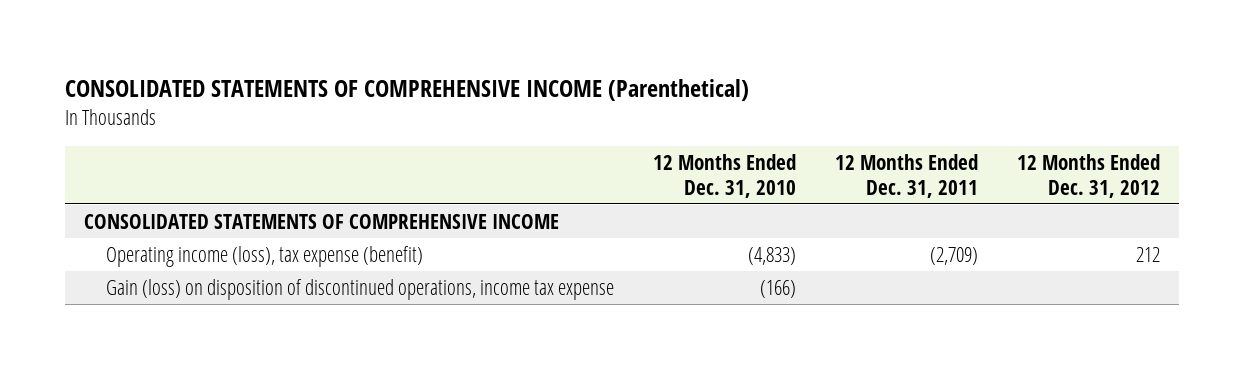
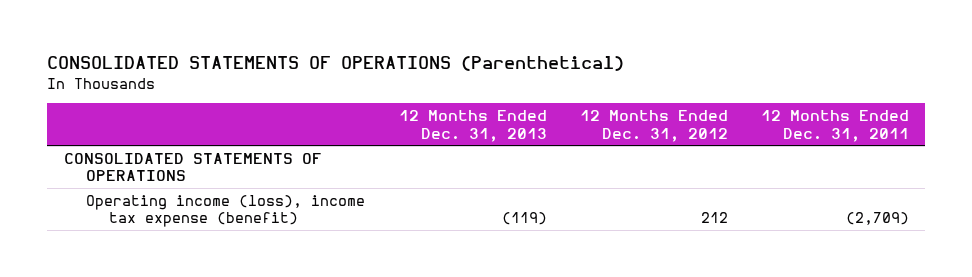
- CONSOLIDATED STATEMENTS OF COMPREHENSIVE INCOME (Parenthetical)
+ CONSOLIDATED STATEMENTS OF OPERATIONS (Parenthetical)
- | 12 Months Ended Dec. 31, 2010 | 12 Months Ended Dec. 31, 2011 | 12 Months Ended Dec. 31, 2012
+ | 12 Months Ended Dec. 31, 2013 | 12 Months Ended Dec. 31, 2012 | 12 Months Ended Dec. 31, 2011
- CONSOLIDATED STATEMENTS OF COMPREHENSIVE INCOME
- Operating income (loss), tax expense (benefit) | (4,833) | (2,709) | 212
- Gain (loss) on disposition of discontinued operations, income tax expense | (166) | |
+ CONSOLIDATED STATEMENTS OF OPERATIONS
+ Operating income (loss), income tax expense (benefit) | (119) | 212 | (2,709)

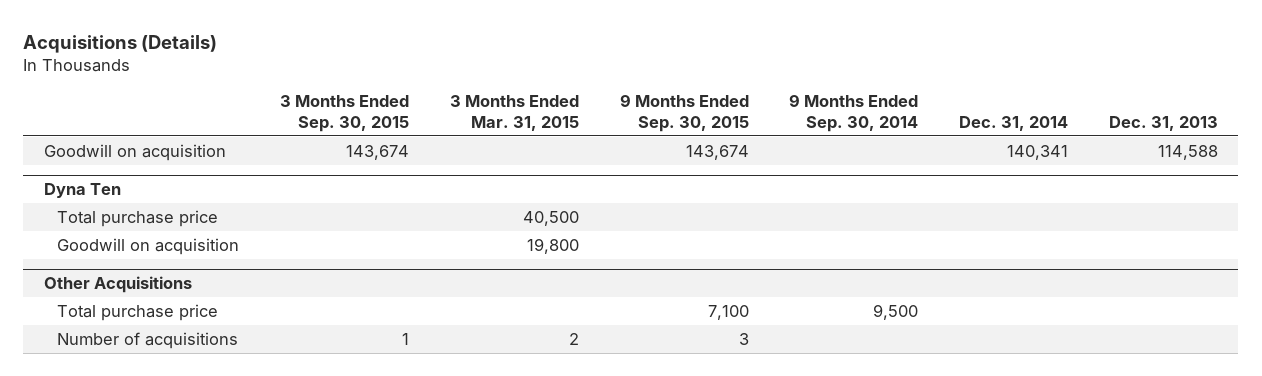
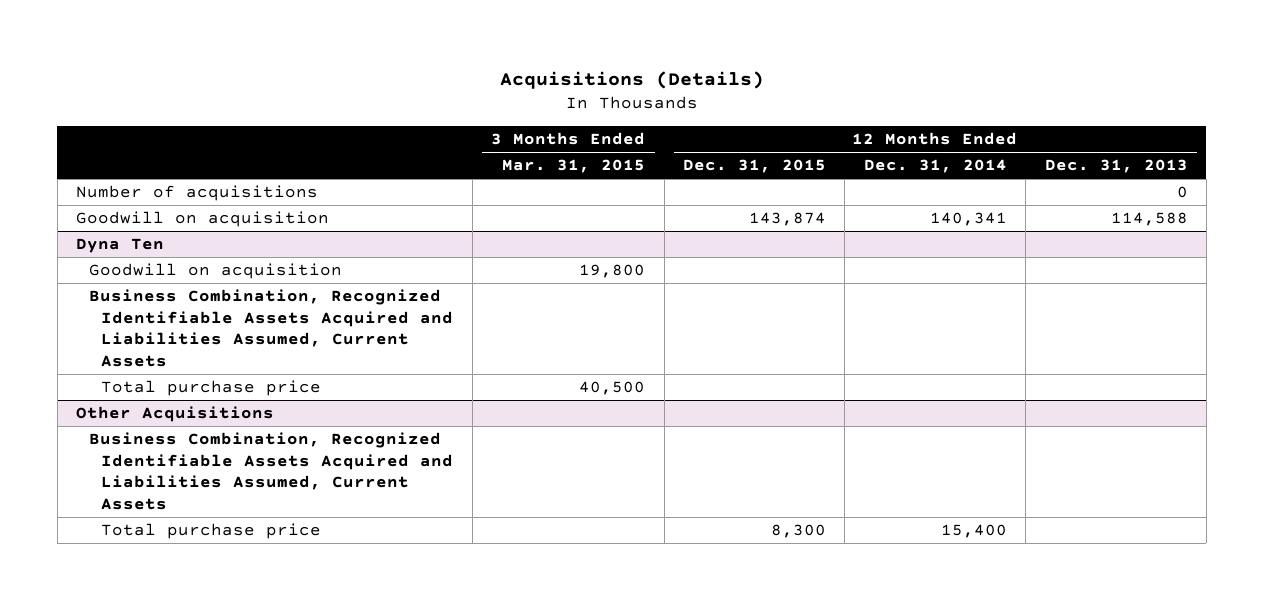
- | 3 Months Ended Sep. 30, 2015 | 3 Months Ended Mar. 31, 2015 | 9 Months Ended Sep. 30, 2015 | 9 Months Ended Sep. 30, 2014 | Dec. 31, 2014 | Dec. 31, 2013
+ | 3 Months Ended Mar. 31, 2015 | 12 Months Ended Dec. 31, 2015 | 12 Months Ended Dec. 31, 2014 | 12 Months Ended Dec. 31, 2013
+ Number of acquisitions | | | | 0
@ Dyna Ten
+ Business Combination, Recognized Identifiable Assets Acquired and Liabilities Assumed, Current Assets
moved down: Total purchase price | 40,500 | | |
@ Other Acquisitions
+ Business Combination, Recognized Identifiable Assets Acquired and Liabilities Assumed, Current Assets
- Number of acquisitions | 1 | 2 | 3 | | |

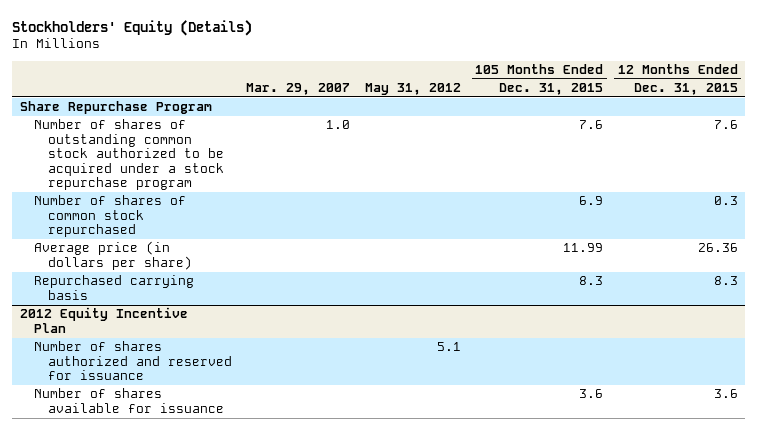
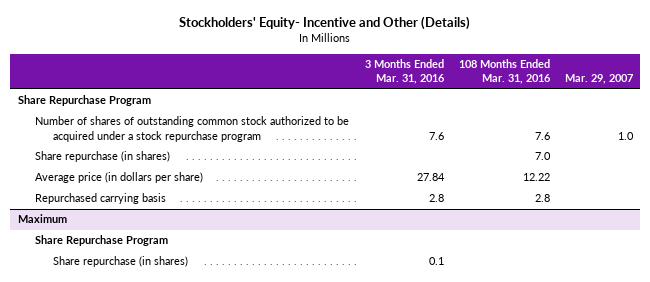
- Stockholders' Equity (Details)
+ Stockholders' Equity- Incentive and Other (Details)
- | Mar. 29, 2007 | May 31, 2012 | 105 Months Ended Dec. 31, 2015 | 12 Months Ended Dec. 31, 2015
+ | 3 Months Ended Mar. 31, 2016 | 108 Months Ended Mar. 31, 2016 | Mar. 29, 2007
- Number of shares of common stock repurchased | | | 6.9 | 0.3
+ Share repurchase (in shares) | | 7.0 |
- 2012 Equity Incentive Plan
- Number of shares authorized and reserved for issuance | | 5.1 | |
- Number of shares available for issuance | | | 3.6 | 3.6
+ Maximum
+ Share Repurchase Program
+ Share repurchase (in shares) | 0.1 | |

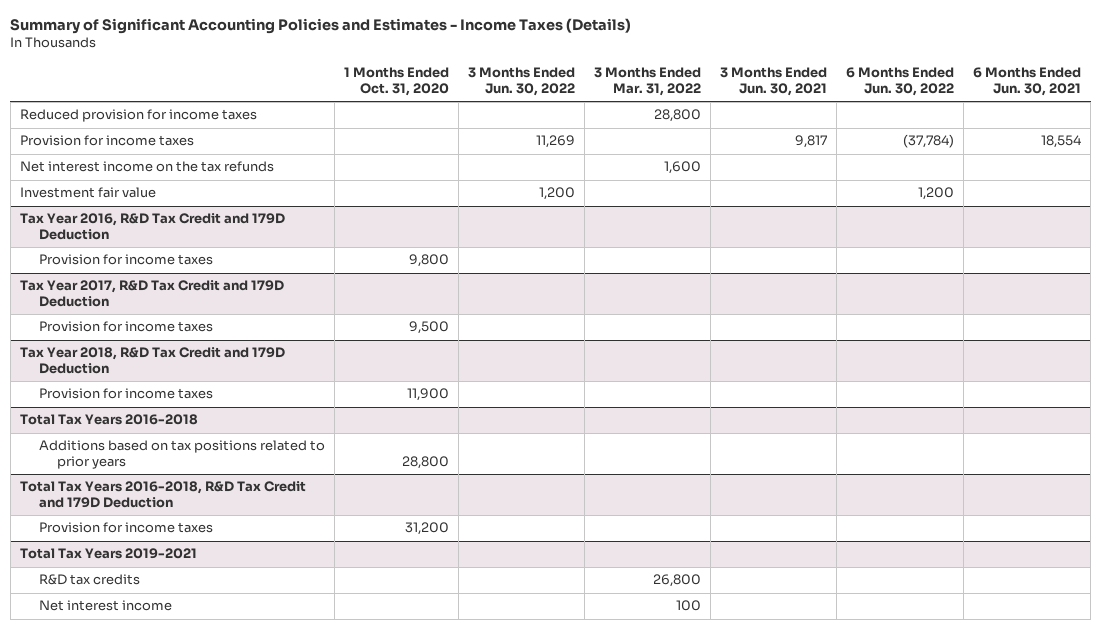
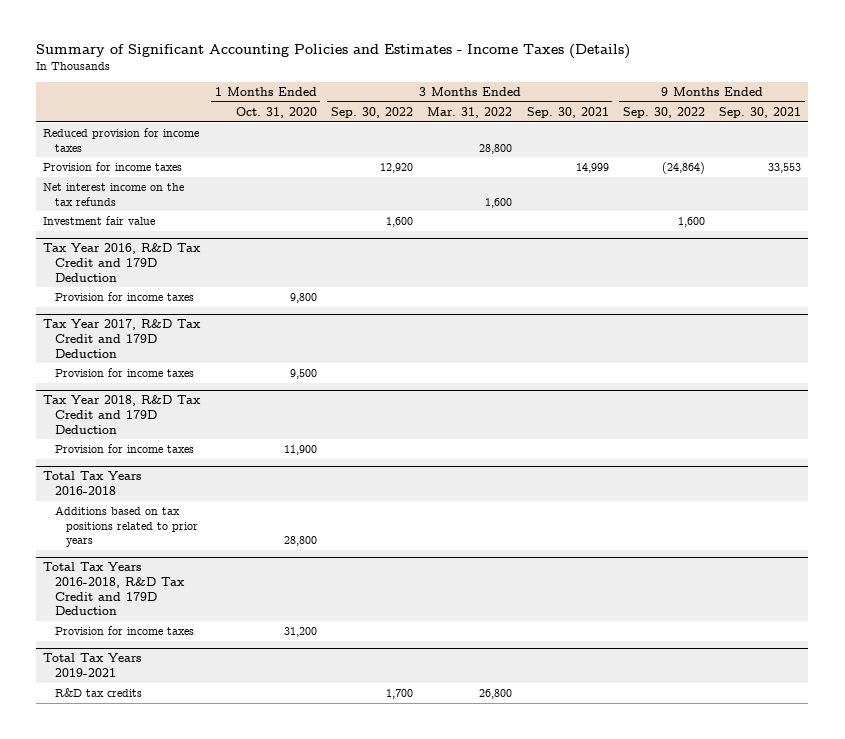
- | 1 Months Ended Oct. 31, 2020 | 3 Months Ended Jun. 30, 2022 | 3 Months Ended Mar. 31, 2022 | 3 Months Ended Jun. 30, 2021 | 6 Months Ended Jun. 30, 2022 | 6 Months Ended Jun. 30, 2021
+ | 1 Months Ended Oct. 31, 2020 | 3 Months Ended Sep. 30, 2022 | 3 Months Ended Mar. 31, 2022 | 3 Months Ended Sep. 30, 2021 | 9 Months Ended Sep. 30, 2022 | 9 Months Ended Sep. 30, 2021
@ Total Tax Years 2019-2021
- Net interest income | | | 100 | | |

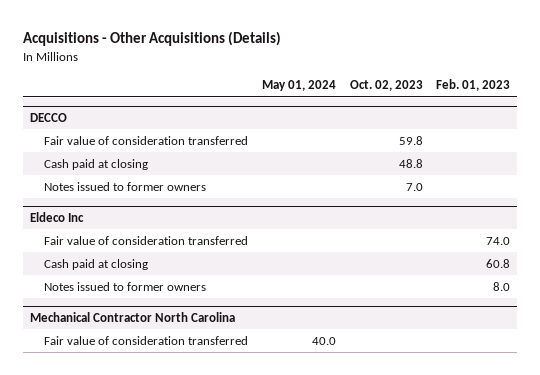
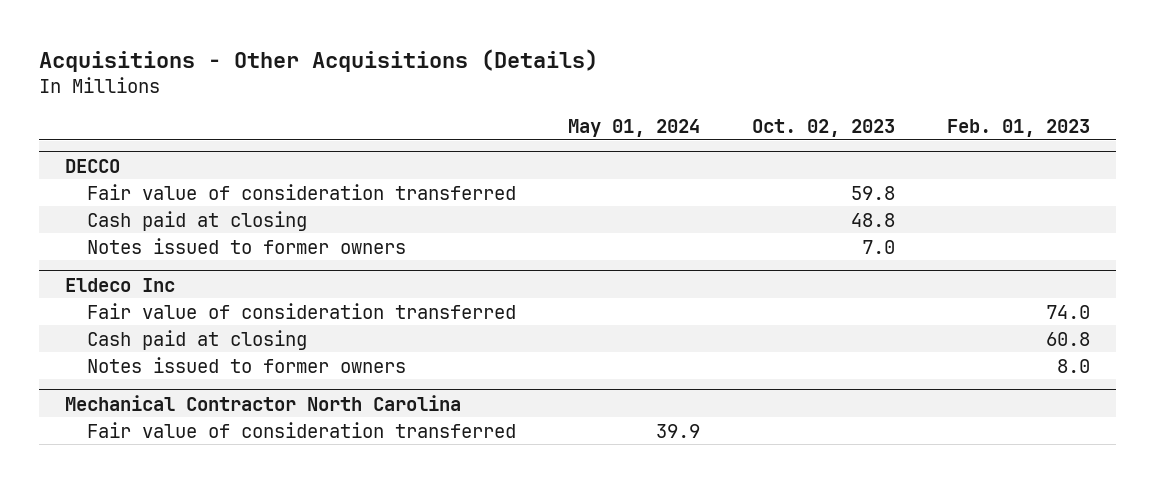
@ Mechanical Contractor North Carolina
- Fair value of consideration transferred | 40.0 | |
+ Fair value of consideration transferred | 39.9 | |

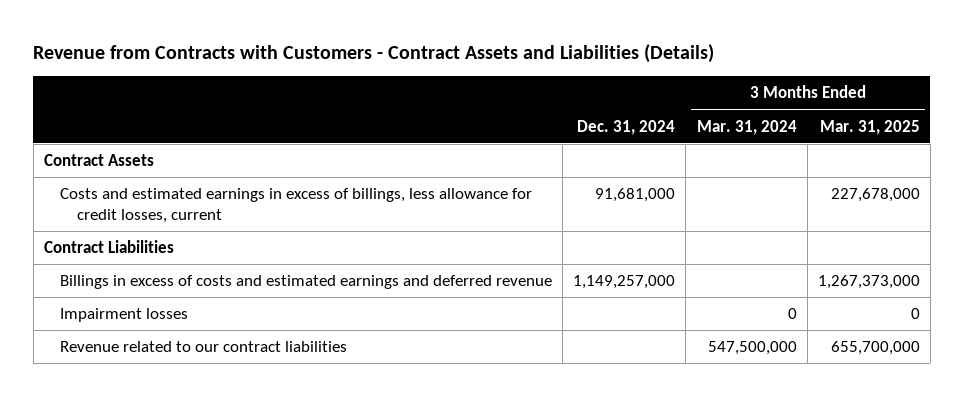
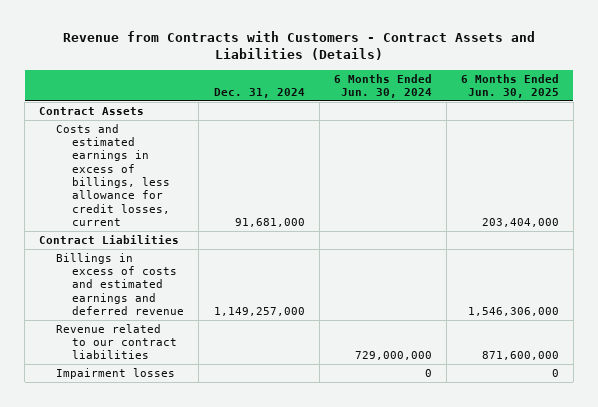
- | Dec. 31, 2024 | 3 Months Ended Mar. 31, 2024 | 3 Months Ended Mar. 31, 2025
+ | Dec. 31, 2024 | 6 Months Ended Jun. 30, 2024 | 6 Months Ended Jun. 30, 2025
moved down: Impairment losses | | 0 | 0

